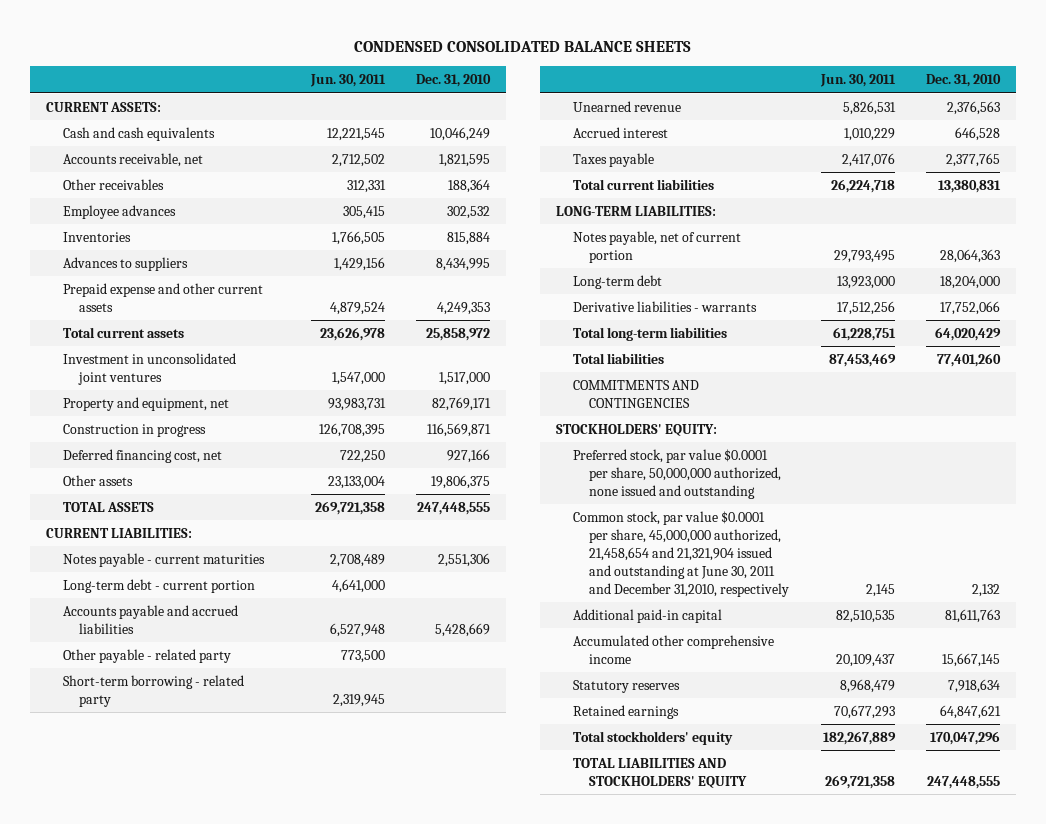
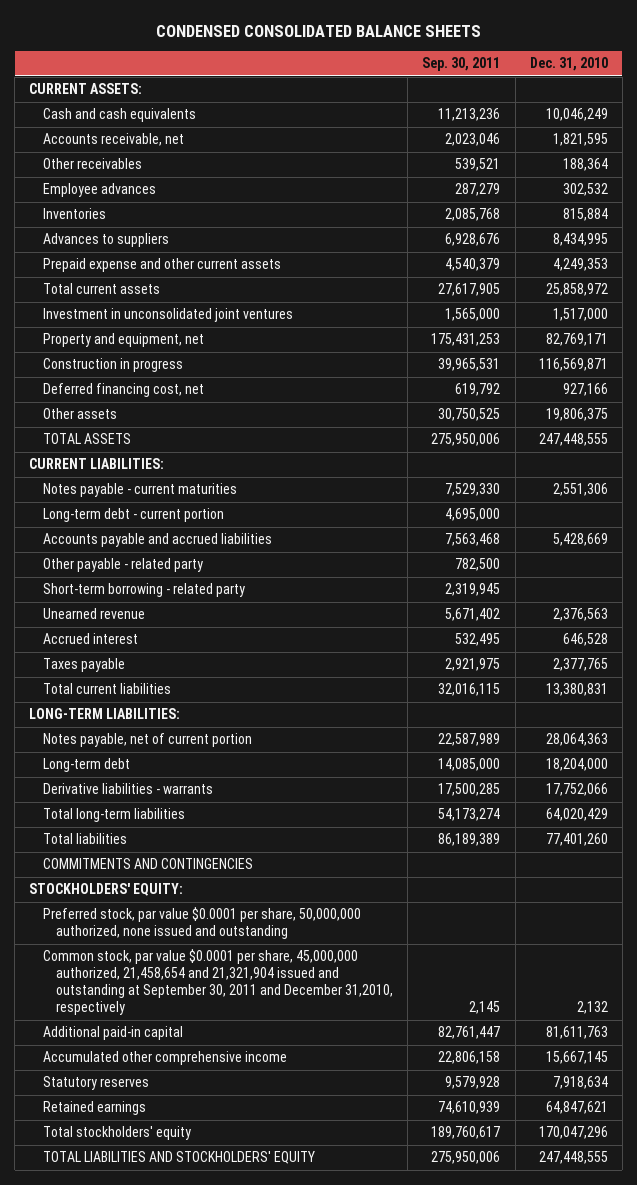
- | Jun. 30, 2011 | Dec. 31, 2010
+ | Sep. 30, 2011 | Dec. 31, 2010
- Common stock, par value $0.0001 per share, 45,000,000 authorized, 21,458,654 and 21,321,904 issued and outstanding at June 30, 2011 and December 31,2010, respectively | 2,145 | 2,132
+ Common stock, par value $0.0001 per share, 45,000,000 authorized, 21,458,654 and 21,321,904 issued and outstanding at September 30, 2011 and December 31,2010, respectively | 2,145 | 2,132

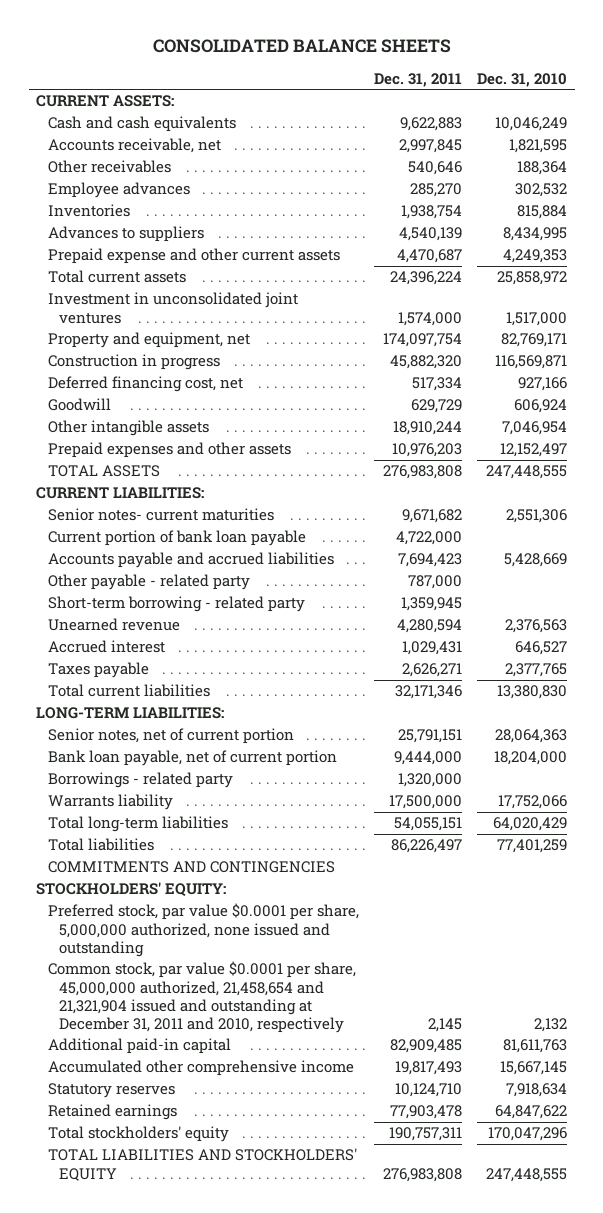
- CONDENSED CONSOLIDATED BALANCE SHEETS
+ CONSOLIDATED BALANCE SHEETS
- | Sep. 30, 2011 | Dec. 31, 2010
+ | Dec. 31, 2011 | Dec. 31, 2010
- Other assets | 30,750,525 | 19,806,375
+ Goodwill | 629,729 | 606,924
+ Other intangible assets | 18,910,244 | 7,046,954
+ Prepaid expenses and other assets | 10,976,203 | 12,152,497
- Notes payable - current maturities | 7,529,330 | 2,551,306
- Long-term debt - current portion | 4,695,000 |
+ Senior notes- current maturities | 9,671,682 | 2,551,306
+ Current portion of bank loan payable | 4,722,000 |
- Accrued interest | 532,495 | 646,528
+ Accrued interest | 1,029,431 | 646,527
- Total current liabilities | 32,016,115 | 13,380,831
+ Total current liabilities | 32,171,346 | 13,380,830
- Notes payable, net of current portion | 22,587,989 | 28,064,363
- Long-term debt | 14,085,000 | 18,204,000
- Derivative liabilities - warrants | 17,500,285 | 17,752,066
+ Senior notes, net of current portion | 25,791,151 | 28,064,363
+ Bank loan payable, net of current portion | 9,444,000 | 18,204,000
+ Borrowings - related party | 1,320,000 |
+ Warrants liability | 17,500,000 | 17,752,066
- Total liabilities | 86,189,389 | 77,401,260
+ Total liabilities | 86,226,497 | 77,401,259
- Preferred stock, par value $0.0001 per share, 50,000,000 authorized, none issued and outstanding
- Common stock, par value $0.0001 per share, 45,000,000 authorized, 21,458,654 and 21,321,904 issued and outstanding at September 30, 2011 and December 31,2010, respectively | 2,145 | 2,132
+ Preferred stock, par value $0.0001 per share, 5,000,000 authorized, none issued and outstanding
+ Common stock, par value $0.0001 per share, 45,000,000 authorized, 21,458,654 and 21,321,904 issued and outstanding at December 31, 2011 and 2010, respectively | 2,145 | 2,132
- Retained earnings | 74,610,939 | 64,847,621
+ Retained earnings | 77,903,478 | 64,847,622

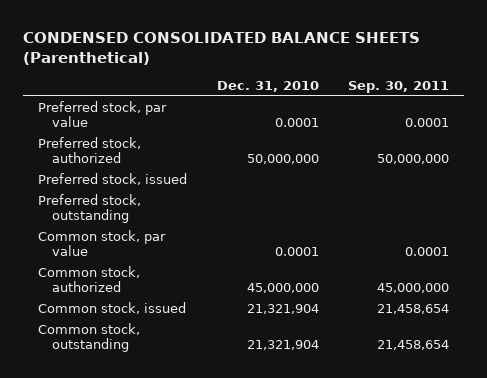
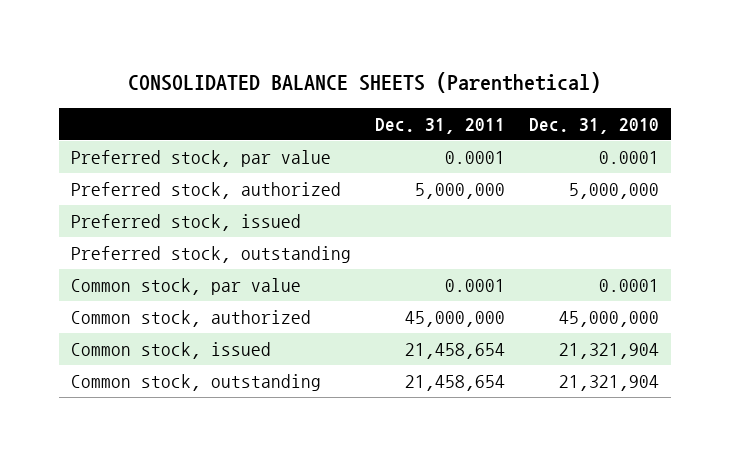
- CONDENSED CONSOLIDATED BALANCE SHEETS (Parenthetical)
+ CONSOLIDATED BALANCE SHEETS (Parenthetical)
- | Dec. 31, 2010 | Sep. 30, 2011
+ | Dec. 31, 2011 | Dec. 31, 2010
- Preferred stock, authorized | 50,000,000 | 50,000,000
+ Preferred stock, authorized | 5,000,000 | 5,000,000

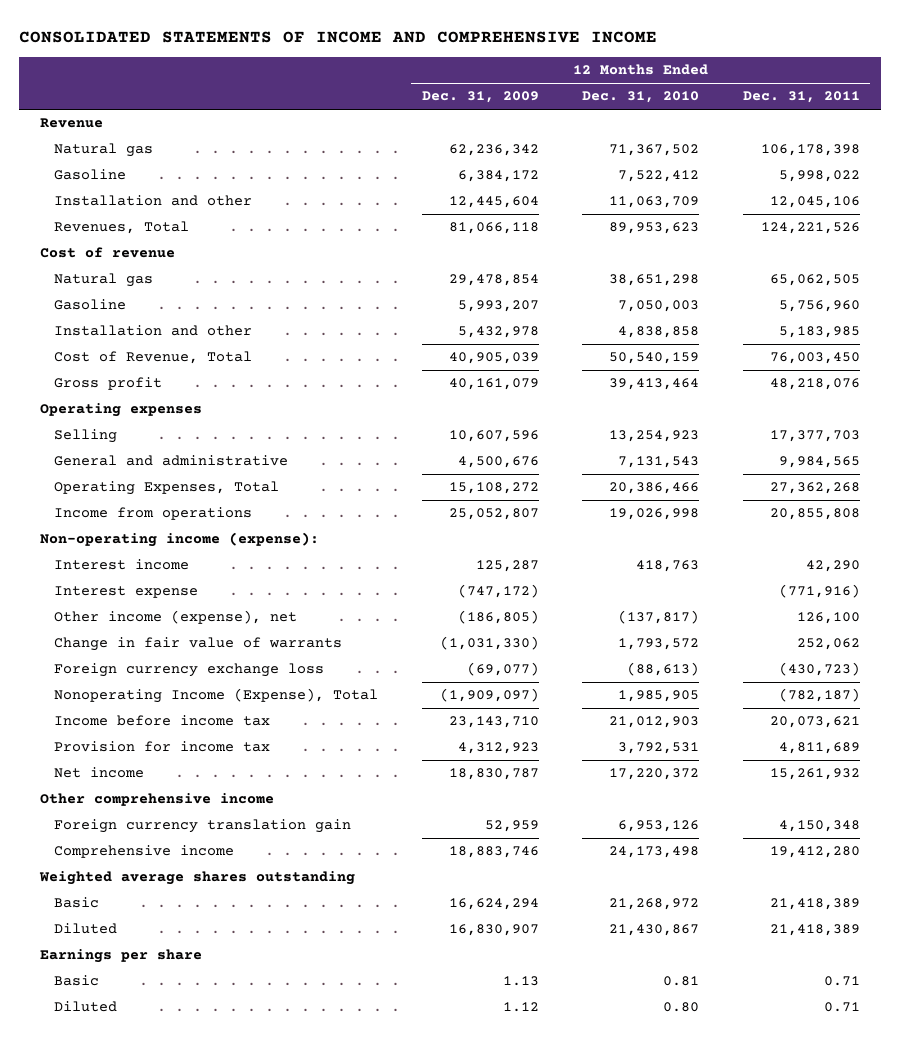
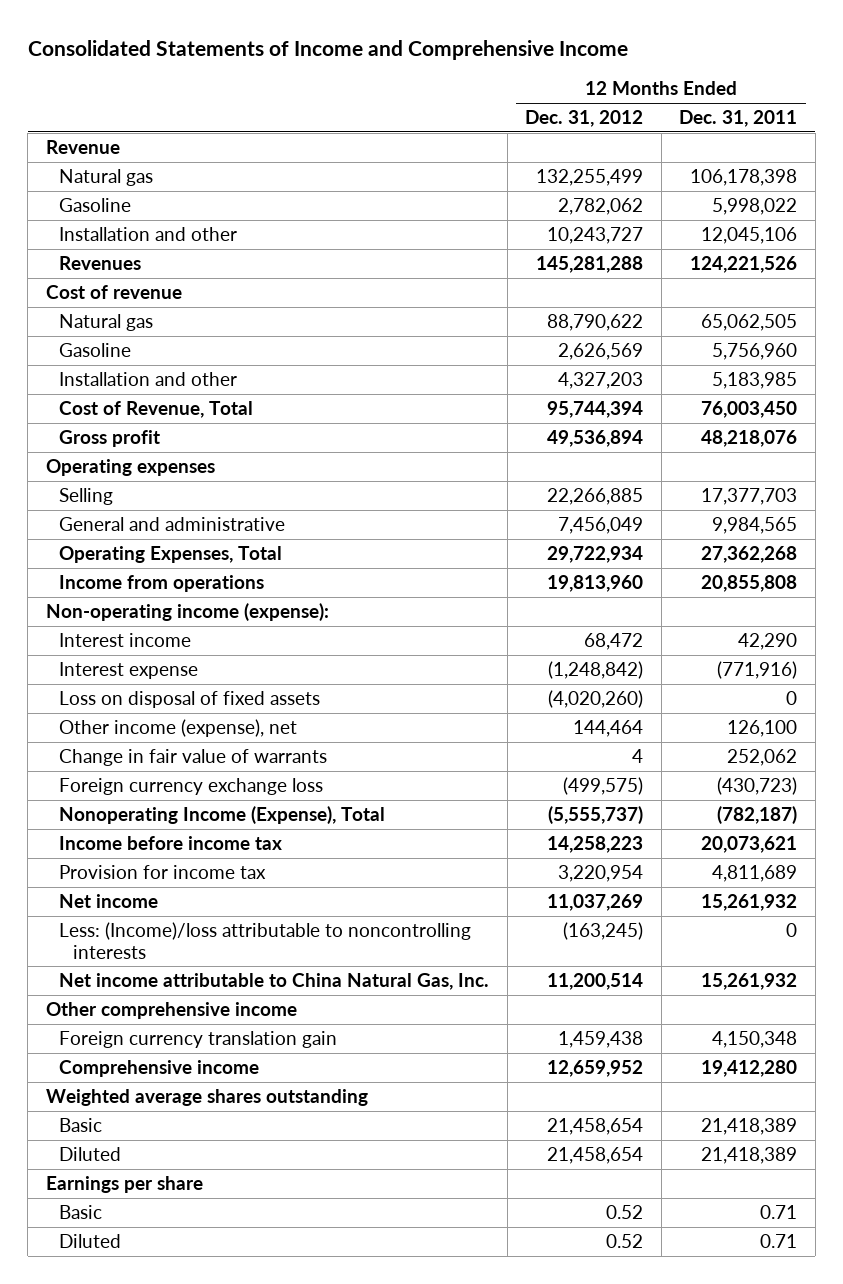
- CONSOLIDATED STATEMENTS OF INCOME AND COMPREHENSIVE INCOME
+ Consolidated Statements of Income and Comprehensive Income
- | 12 Months Ended Dec. 31, 2009 | 12 Months Ended Dec. 31, 2010 | 12 Months Ended Dec. 31, 2011
+ | 12 Months Ended Dec. 31, 2012 | 12 Months Ended Dec. 31, 2011
- Revenues, Total | 81,066,118 | 89,953,623 | 124,221,526
+ Revenues | 145,281,288 | 124,221,526
+ Loss on disposal of fixed assets | (4,020,260) | 0
+ Less: (Income)/loss attributable to noncontrolling interests | (163,245) | 0
+ Net income attributable to China Natural Gas, Inc. | 11,200,514 | 15,261,932

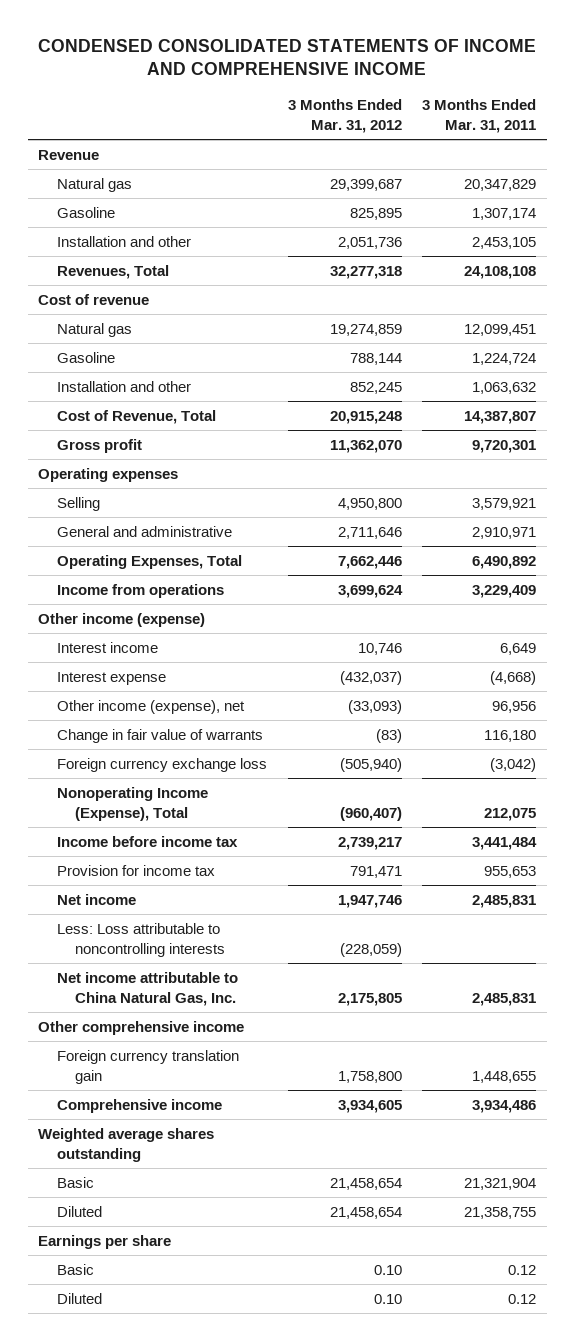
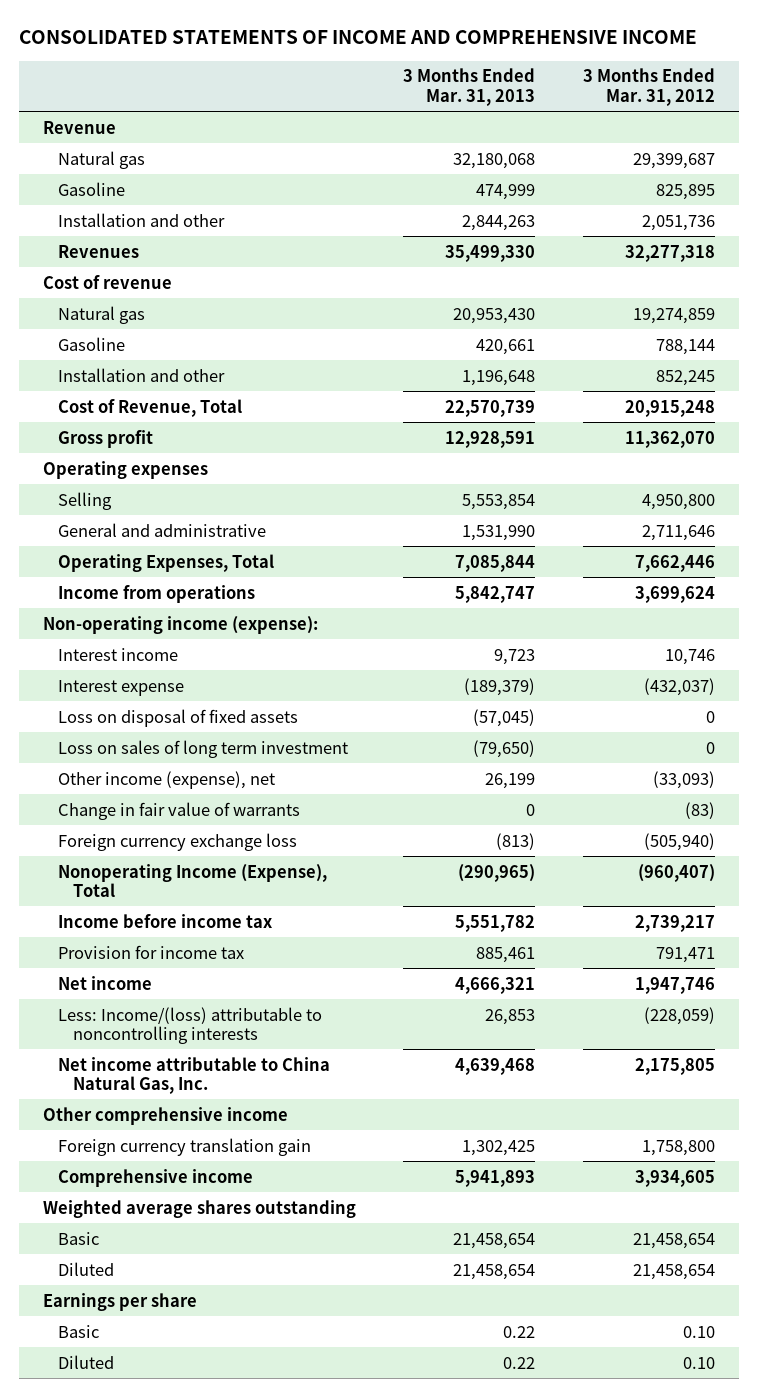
- CONDENSED CONSOLIDATED STATEMENTS OF INCOME AND COMPREHENSIVE INCOME
+ CONSOLIDATED STATEMENTS OF INCOME AND COMPREHENSIVE INCOME
- | 3 Months Ended Mar. 31, 2012 | 3 Months Ended Mar. 31, 2011
+ | 3 Months Ended Mar. 31, 2013 | 3 Months Ended Mar. 31, 2012
- Revenues, Total | 32,277,318 | 24,108,108
+ Revenues | 35,499,330 | 32,277,318
- Other income (expense)
+ Non-operating income (expense):
+ Loss on disposal of fixed assets | (57,045) | 0
+ Loss on sales of long term investment | (79,650) | 0
- Less: Loss attributable to noncontrolling interests | (228,059) |
+ Less: Income/(loss) attributable to noncontrolling interests | 26,853 | (228,059)

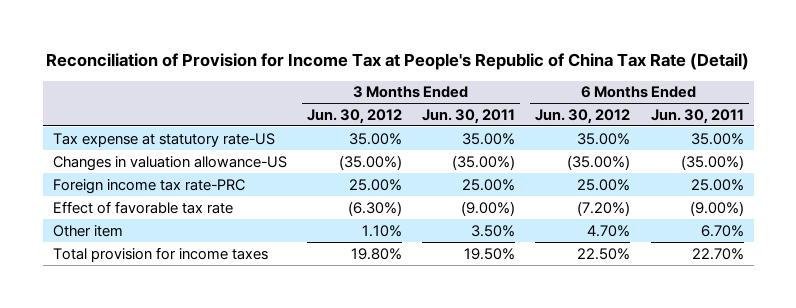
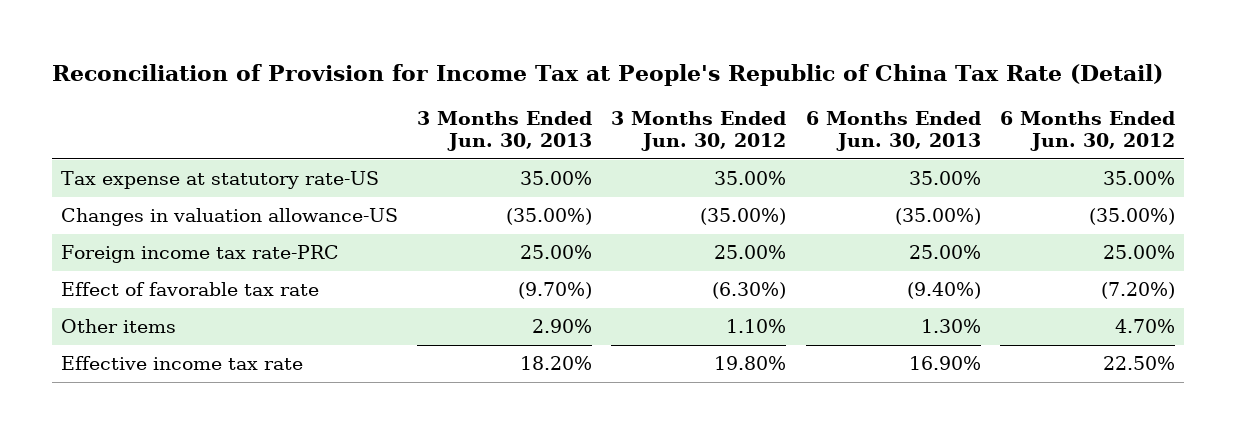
- | 3 Months Ended Jun. 30, 2012 | 3 Months Ended Jun. 30, 2011 | 6 Months Ended Jun. 30, 2012 | 6 Months Ended Jun. 30, 2011
+ | 3 Months Ended Jun. 30, 2013 | 3 Months Ended Jun. 30, 2012 | 6 Months Ended Jun. 30, 2013 | 6 Months Ended Jun. 30, 2012
- Other item | 1.10% | 3.50% | 4.70% | 6.70%
- Total provision for income taxes | 19.80% | 19.50% | 22.50% | 22.70%
+ Other items | 2.90% | 1.10% | 1.30% | 4.70%
+ Effective income tax rate | 18.20% | 19.80% | 16.90% | 22.50%

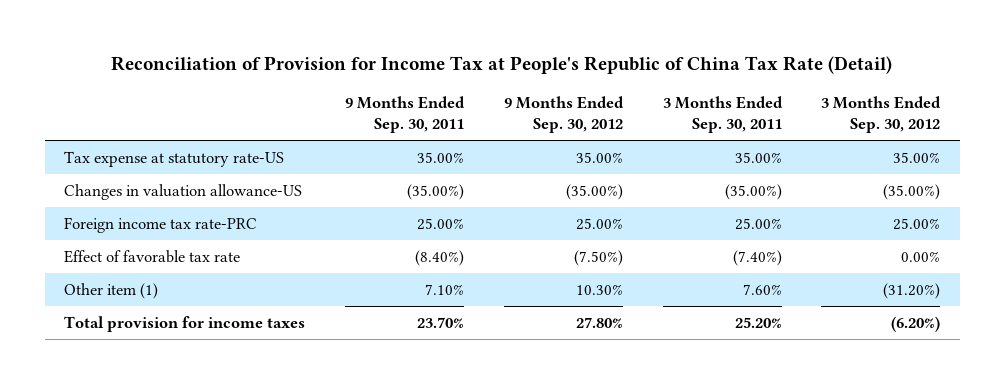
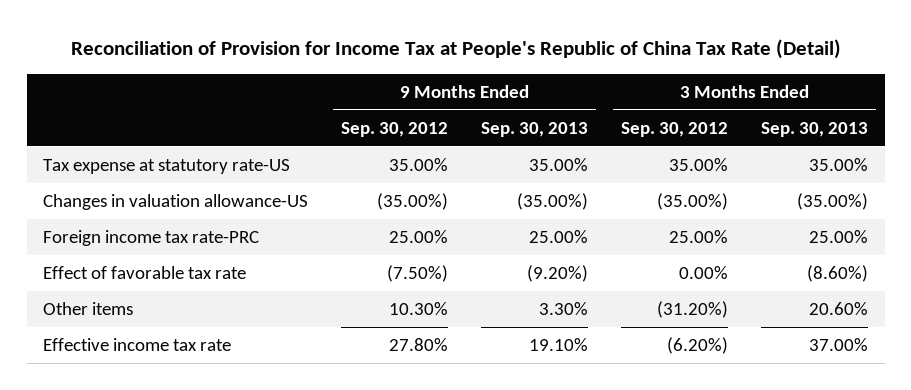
- | 9 Months Ended Sep. 30, 2011 | 9 Months Ended Sep. 30, 2012 | 3 Months Ended Sep. 30, 2011 | 3 Months Ended Sep. 30, 2012
+ | 9 Months Ended Sep. 30, 2012 | 9 Months Ended Sep. 30, 2013 | 3 Months Ended Sep. 30, 2012 | 3 Months Ended Sep. 30, 2013
- Other item (1) | 7.10% | 10.30% | 7.60% | (31.20%)
- Total provision for income taxes | 23.70% | 27.80% | 25.20% | (6.20%)
+ Other items | 10.30% | 3.30% | (31.20%) | 20.60%
+ Effective income tax rate | 27.80% | 19.10% | (6.20%) | 37.00%

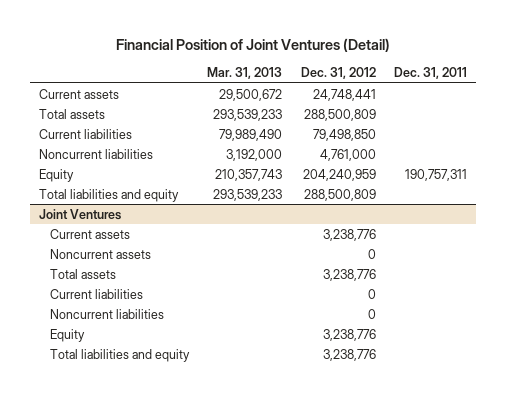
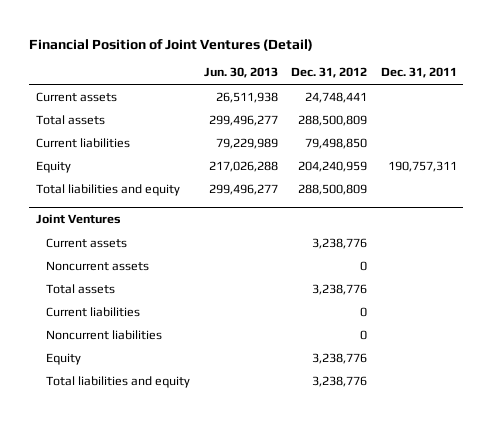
- | Mar. 31, 2013 | Dec. 31, 2012 | Dec. 31, 2011
+ | Jun. 30, 2013 | Dec. 31, 2012 | Dec. 31, 2011
- Noncurrent liabilities | 3,192,000 | 4,761,000 |

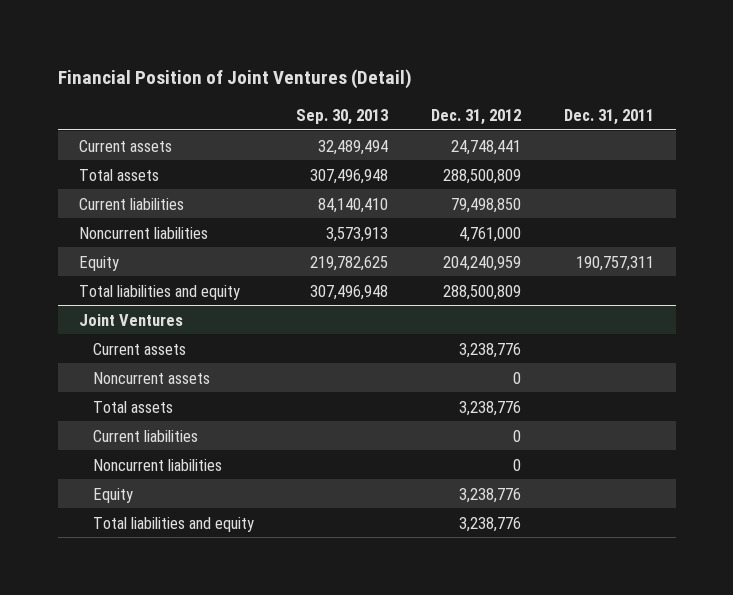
- | Jun. 30, 2013 | Dec. 31, 2012 | Dec. 31, 2011
+ | Sep. 30, 2013 | Dec. 31, 2012 | Dec. 31, 2011
+ Noncurrent liabilities | 3,573,913 | 4,761,000 |

